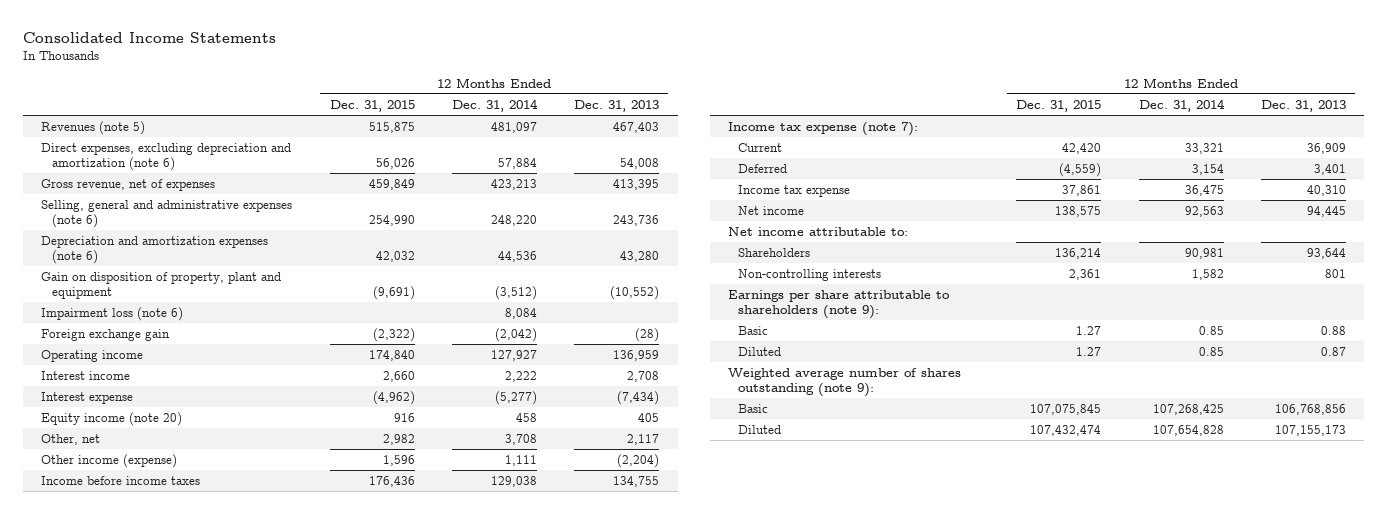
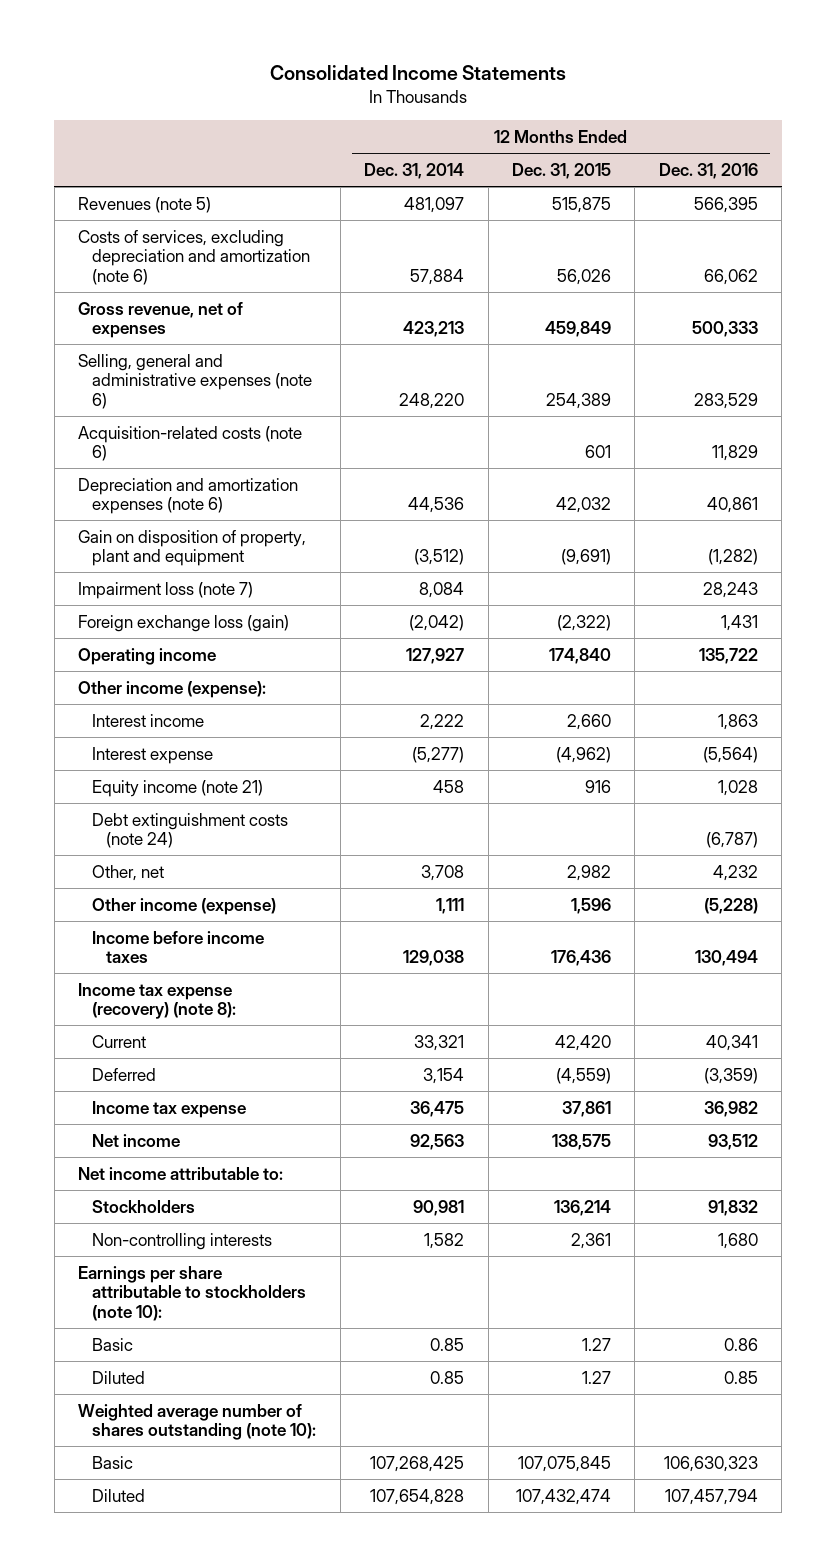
- | 12 Months Ended Dec. 31, 2015 | 12 Months Ended Dec. 31, 2014 | 12 Months Ended Dec. 31, 2013
+ | 12 Months Ended Dec. 31, 2014 | 12 Months Ended Dec. 31, 2015 | 12 Months Ended Dec. 31, 2016
- Direct expenses, excluding depreciation and amortization (note 6) | 56,026 | 57,884 | 54,008
+ Costs of services, excluding depreciation and amortization (note 6) | 57,884 | 56,026 | 66,062
- Selling, general and administrative expenses (note 6) | 254,990 | 248,220 | 243,736
+ Selling, general and administrative expenses (note 6) | 248,220 | 254,389 | 283,529
+ Acquisition-related costs (note 6) | | 601 | 11,829
- Impairment loss (note 6) | | 8,084 |
- Foreign exchange gain | (2,322) | (2,042) | (28)
+ Impairment loss (note 7) | 8,084 | | 28,243
+ Foreign exchange loss (gain) | (2,042) | (2,322) | 1,431
+ Other income (expense):
- Equity income (note 20) | 916 | 458 | 405
+ Equity income (note 21) | 458 | 916 | 1,028
+ Debt extinguishment costs (note 24) | | | (6,787)
- Income tax expense (note 7):
+ Income tax expense (recovery) (note 8):
- Shareholders | 136,214 | 90,981 | 93,644
+ Stockholders | 90,981 | 136,214 | 91,832
- Earnings per share attributable to shareholders (note 9):
+ Earnings per share attributable to stockholders (note 10):
- Weighted average number of shares outstanding (note 9):
+ Weighted average number of shares outstanding (note 10):

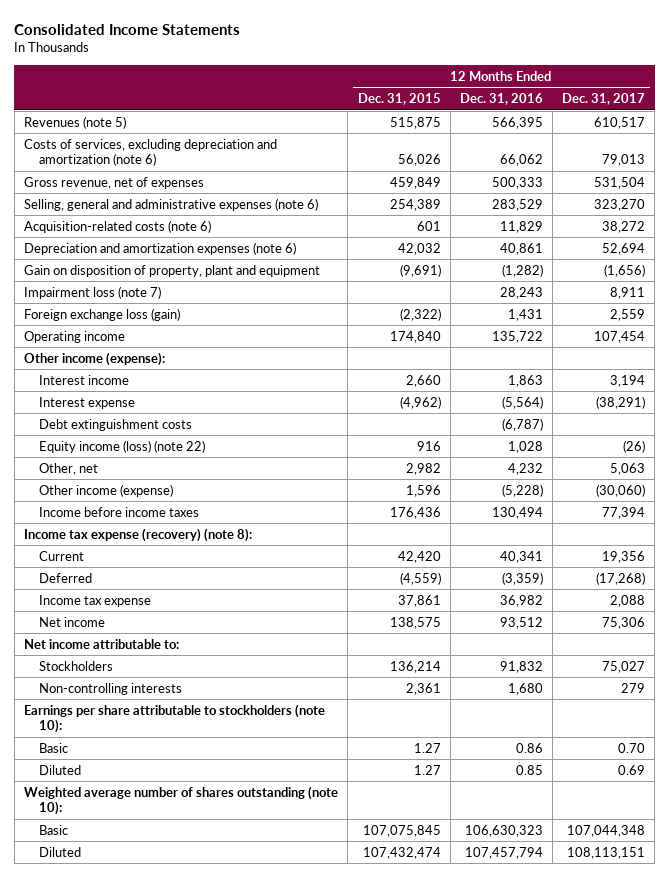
- | 12 Months Ended Dec. 31, 2014 | 12 Months Ended Dec. 31, 2015 | 12 Months Ended Dec. 31, 2016
+ | 12 Months Ended Dec. 31, 2015 | 12 Months Ended Dec. 31, 2016 | 12 Months Ended Dec. 31, 2017
- Equity income (note 21) | 458 | 916 | 1,028
- Debt extinguishment costs (note 24) | | | (6,787)
+ Debt extinguishment costs | | (6,787) |
+ Equity income (loss) (note 22) | 916 | 1,028 | (26)

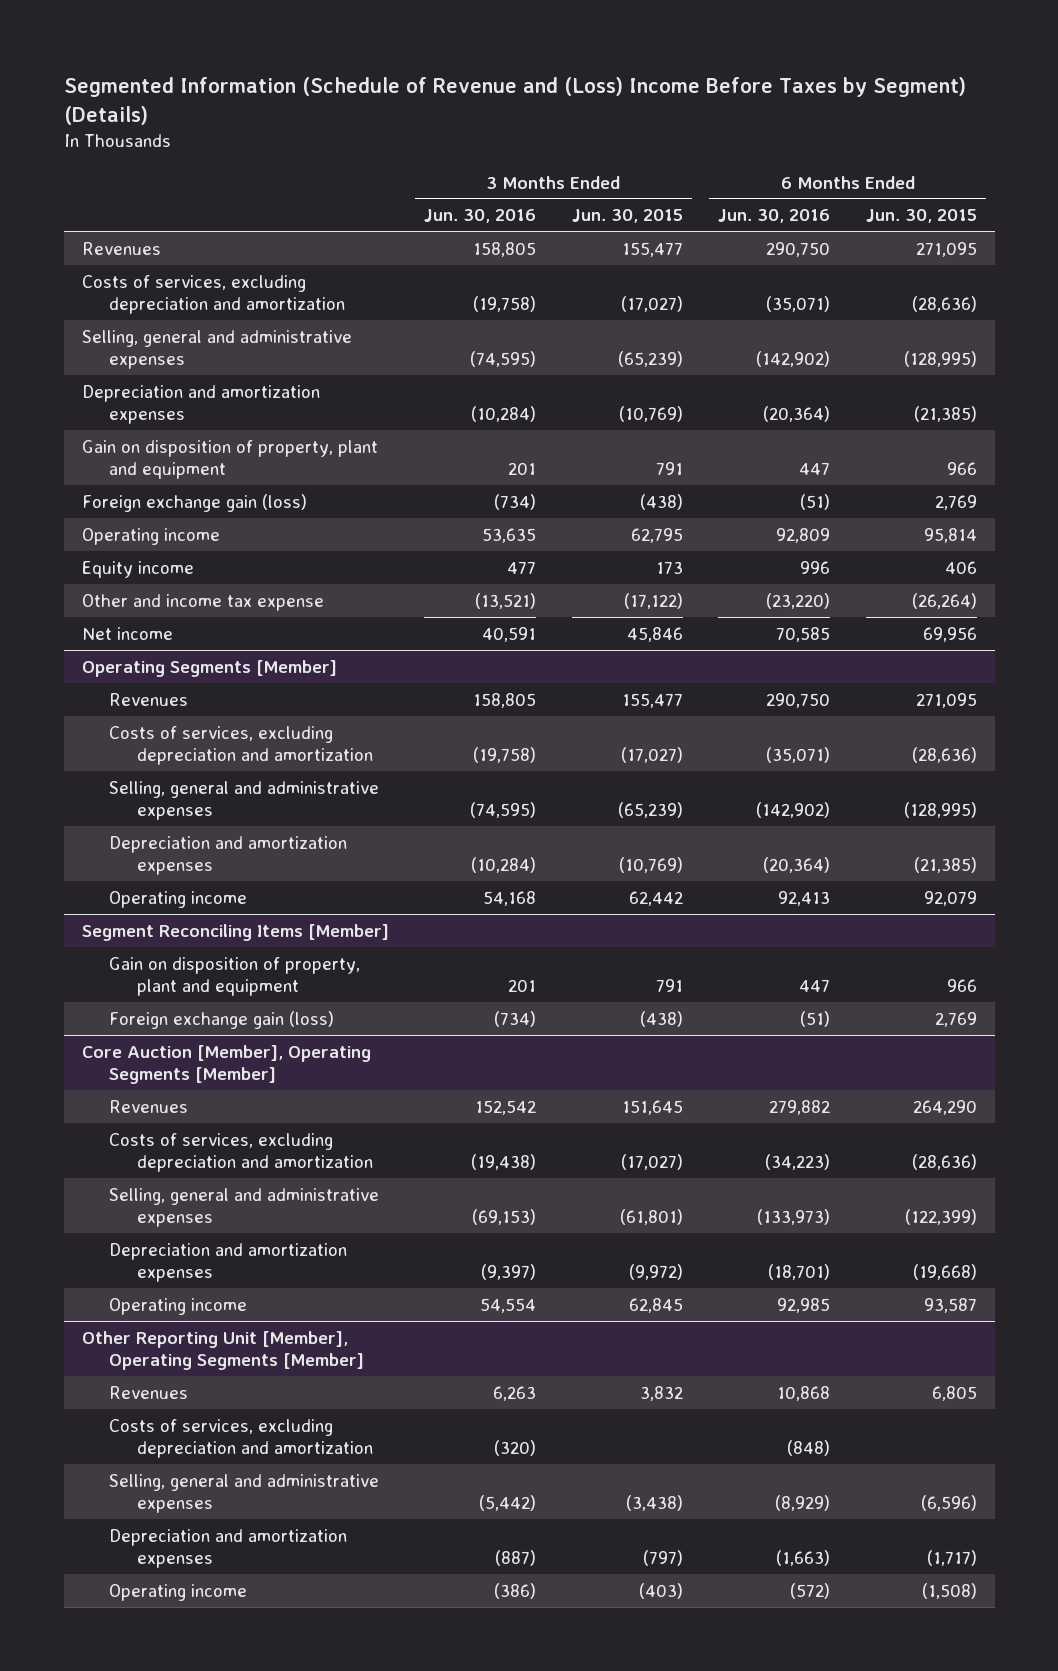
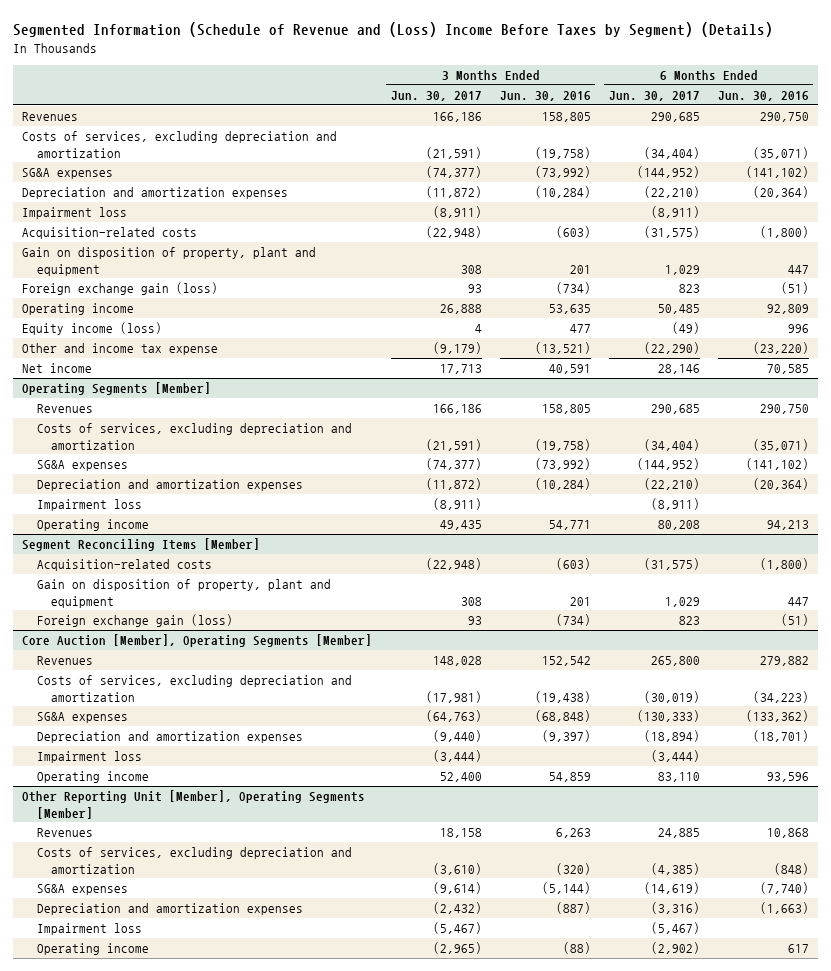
- | 3 Months Ended Jun. 30, 2016 | 3 Months Ended Jun. 30, 2015 | 6 Months Ended Jun. 30, 2016 | 6 Months Ended Jun. 30, 2015
+ | 3 Months Ended Jun. 30, 2017 | 3 Months Ended Jun. 30, 2016 | 6 Months Ended Jun. 30, 2017 | 6 Months Ended Jun. 30, 2016
- Selling, general and administrative expenses | (74,595) | (65,239) | (142,902) | (128,995)
+ SG&A expenses | (74,377) | (73,992) | (144,952) | (141,102)
+ Impairment loss | (8,911) | | (8,911) |
+ Acquisition-related costs | (22,948) | (603) | (31,575) | (1,800)
- Equity income | 477 | 173 | 996 | 406
+ Equity income (loss) | 4 | 477 | (49) | 996
@ Operating Segments [Member]
- Selling, general and administrative expenses | (74,595) | (65,239) | (142,902) | (128,995)
+ SG&A expenses | (74,377) | (73,992) | (144,952) | (141,102)
- Operating income | 54,168 | 62,442 | 92,413 | 92,079
+ Impairment loss | (8,911) | | (8,911) |
+ Operating income | 49,435 | 54,771 | 80,208 | 94,213
@ Segment Reconciling Items [Member]
+ Acquisition-related costs | (22,948) | (603) | (31,575) | (1,800)
@ Core Auction [Member], Operating Segments [Member]
- Selling, general and administrative expenses | (69,153) | (61,801) | (133,973) | (122,399)
+ SG&A expenses | (64,763) | (68,848) | (130,333) | (133,362)
- Operating income | 54,554 | 62,845 | 92,985 | 93,587
+ Impairment loss | (3,444) | | (3,444) |
+ Operating income | 52,400 | 54,859 | 83,110 | 93,596
@ Other Reporting Unit [Member], Operating Segments [Member]
- Selling, general and administrative expenses | (5,442) | (3,438) | (8,929) | (6,596)
+ SG&A expenses | (9,614) | (5,144) | (14,619) | (7,740)
- Operating income | (386) | (403) | (572) | (1,508)
+ Impairment loss | (5,467) | | (5,467) |
+ Operating income | (2,965) | (88) | (2,902) | 617

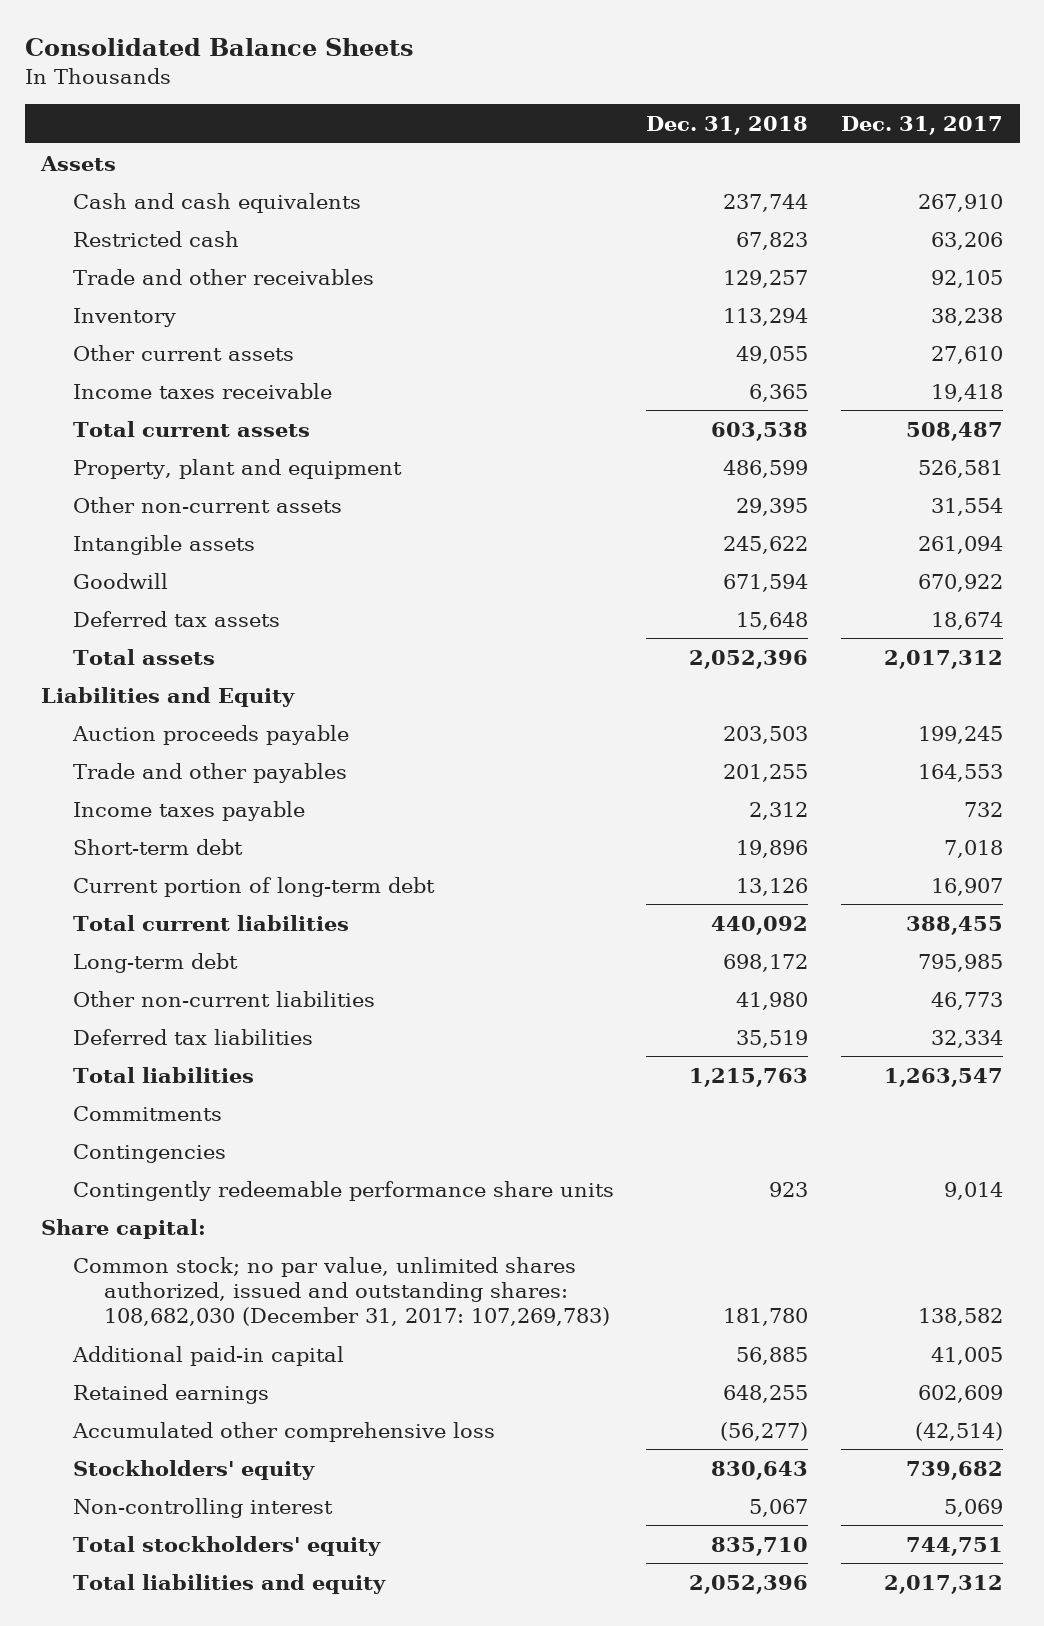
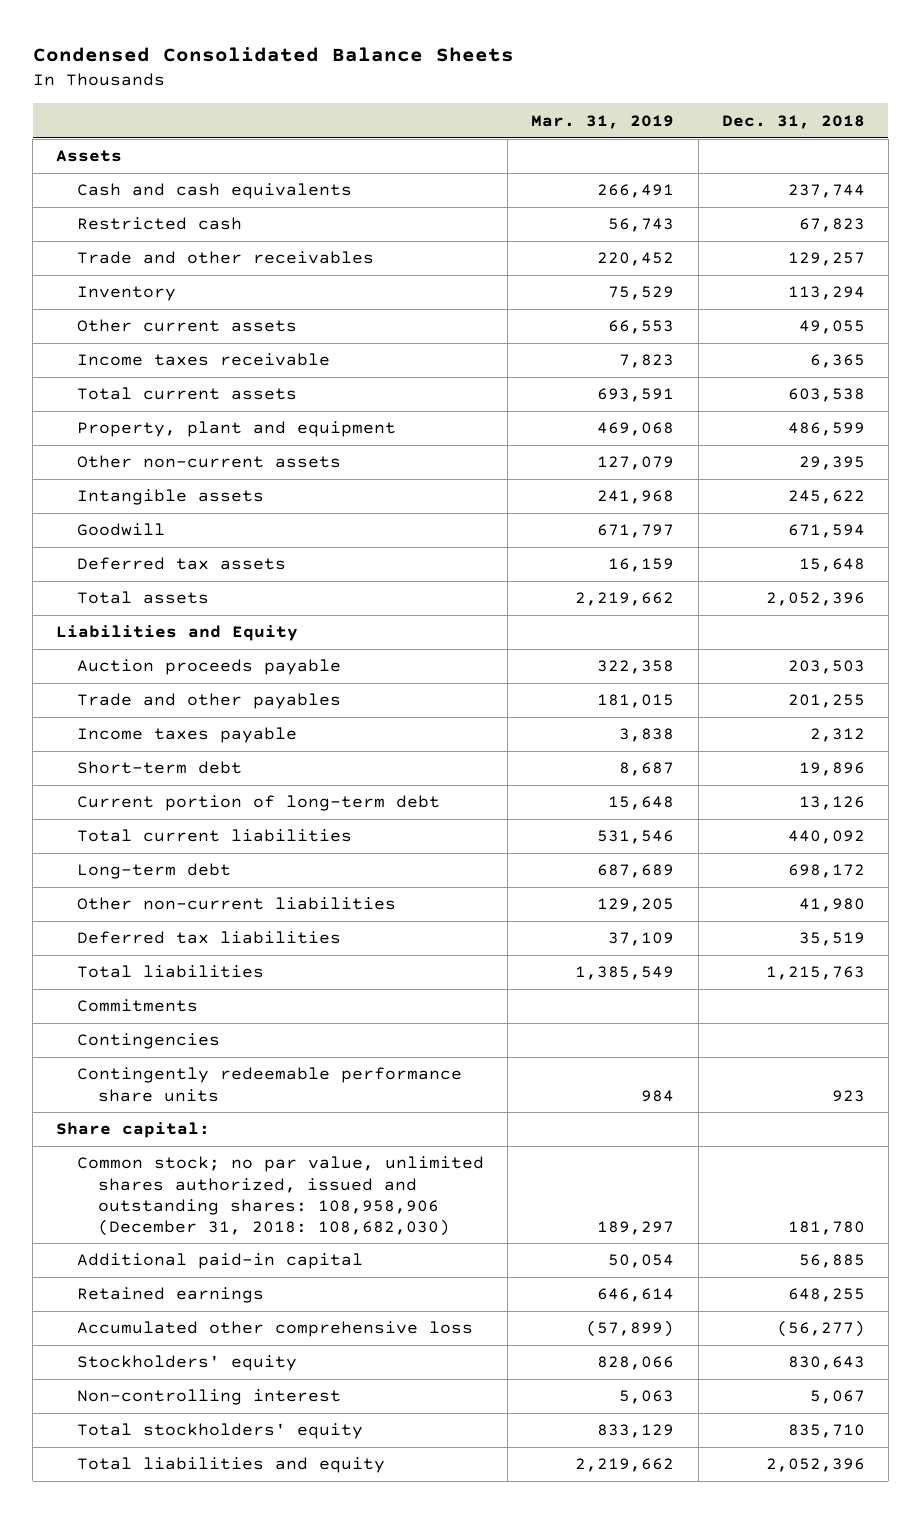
- Consolidated Balance Sheets
+ Condensed Consolidated Balance Sheets
- | Dec. 31, 2018 | Dec. 31, 2017
+ | Mar. 31, 2019 | Dec. 31, 2018
- Common stock; no par value, unlimited shares authorized, issued and outstanding shares: 108,682,030 (December 31, 2017: 107,269,783) | 181,780 | 138,582
+ Common stock; no par value, unlimited shares authorized, issued and outstanding shares: 108,958,906 (December 31, 2018: 108,682,030) | 189,297 | 181,780

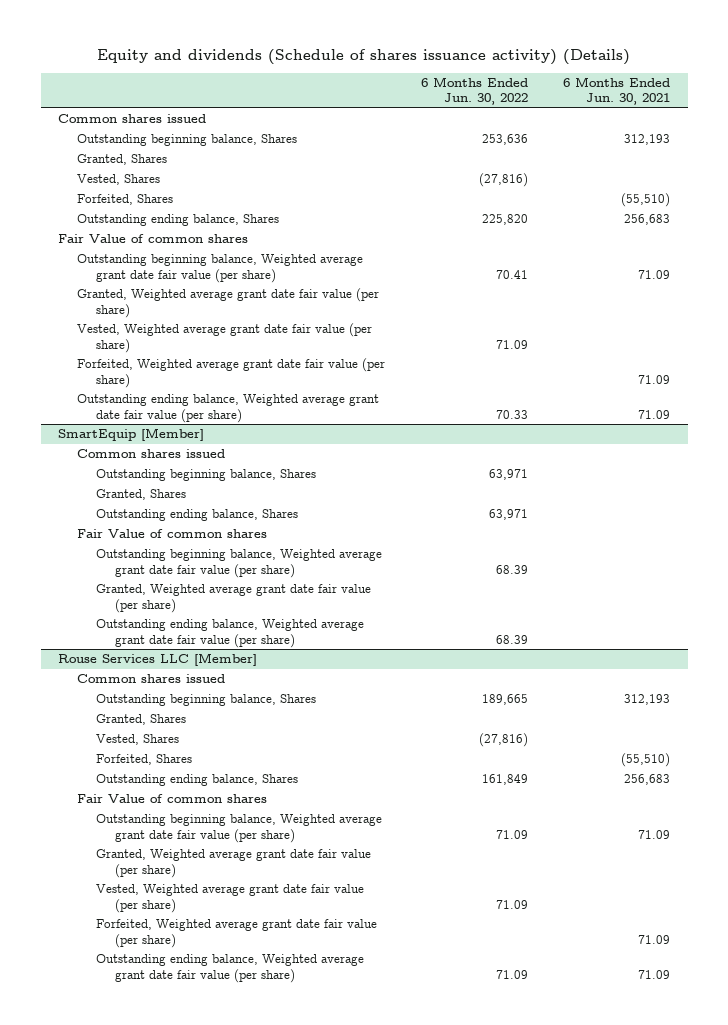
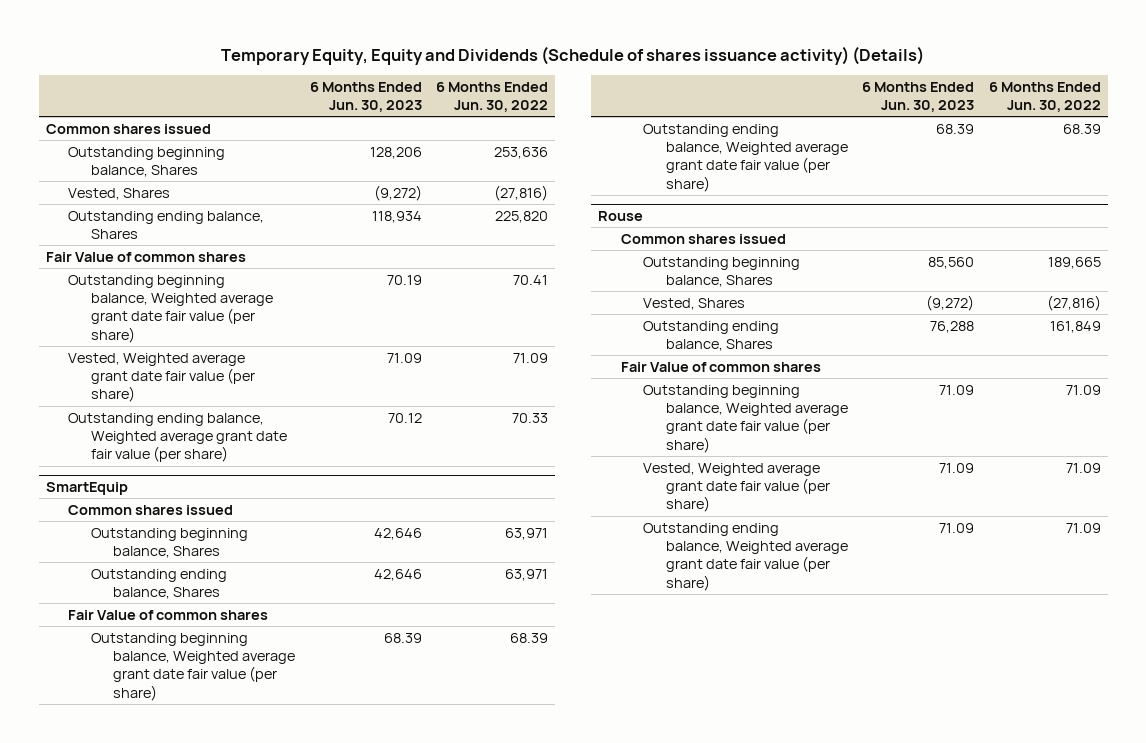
- Equity and dividends (Schedule of shares issuance activity) (Details)
+ Temporary Equity, Equity and Dividends (Schedule of shares issuance activity) (Details)
- | 6 Months Ended Jun. 30, 2022 | 6 Months Ended Jun. 30, 2021
+ | 6 Months Ended Jun. 30, 2023 | 6 Months Ended Jun. 30, 2022
- Granted, Shares
- Forfeited, Shares | | (55,510)
- Granted, Weighted average grant date fair value (per share)
- Forfeited, Weighted average grant date fair value (per share) | | 71.09
- SmartEquip [Member]
+ SmartEquip
- Granted, Shares
- Granted, Weighted average grant date fair value (per share)
- Rouse Services LLC [Member]
+ Rouse
- Granted, Shares
- Forfeited, Shares | | (55,510)
- Granted, Weighted average grant date fair value (per share)
- Forfeited, Weighted average grant date fair value (per share) | | 71.09

